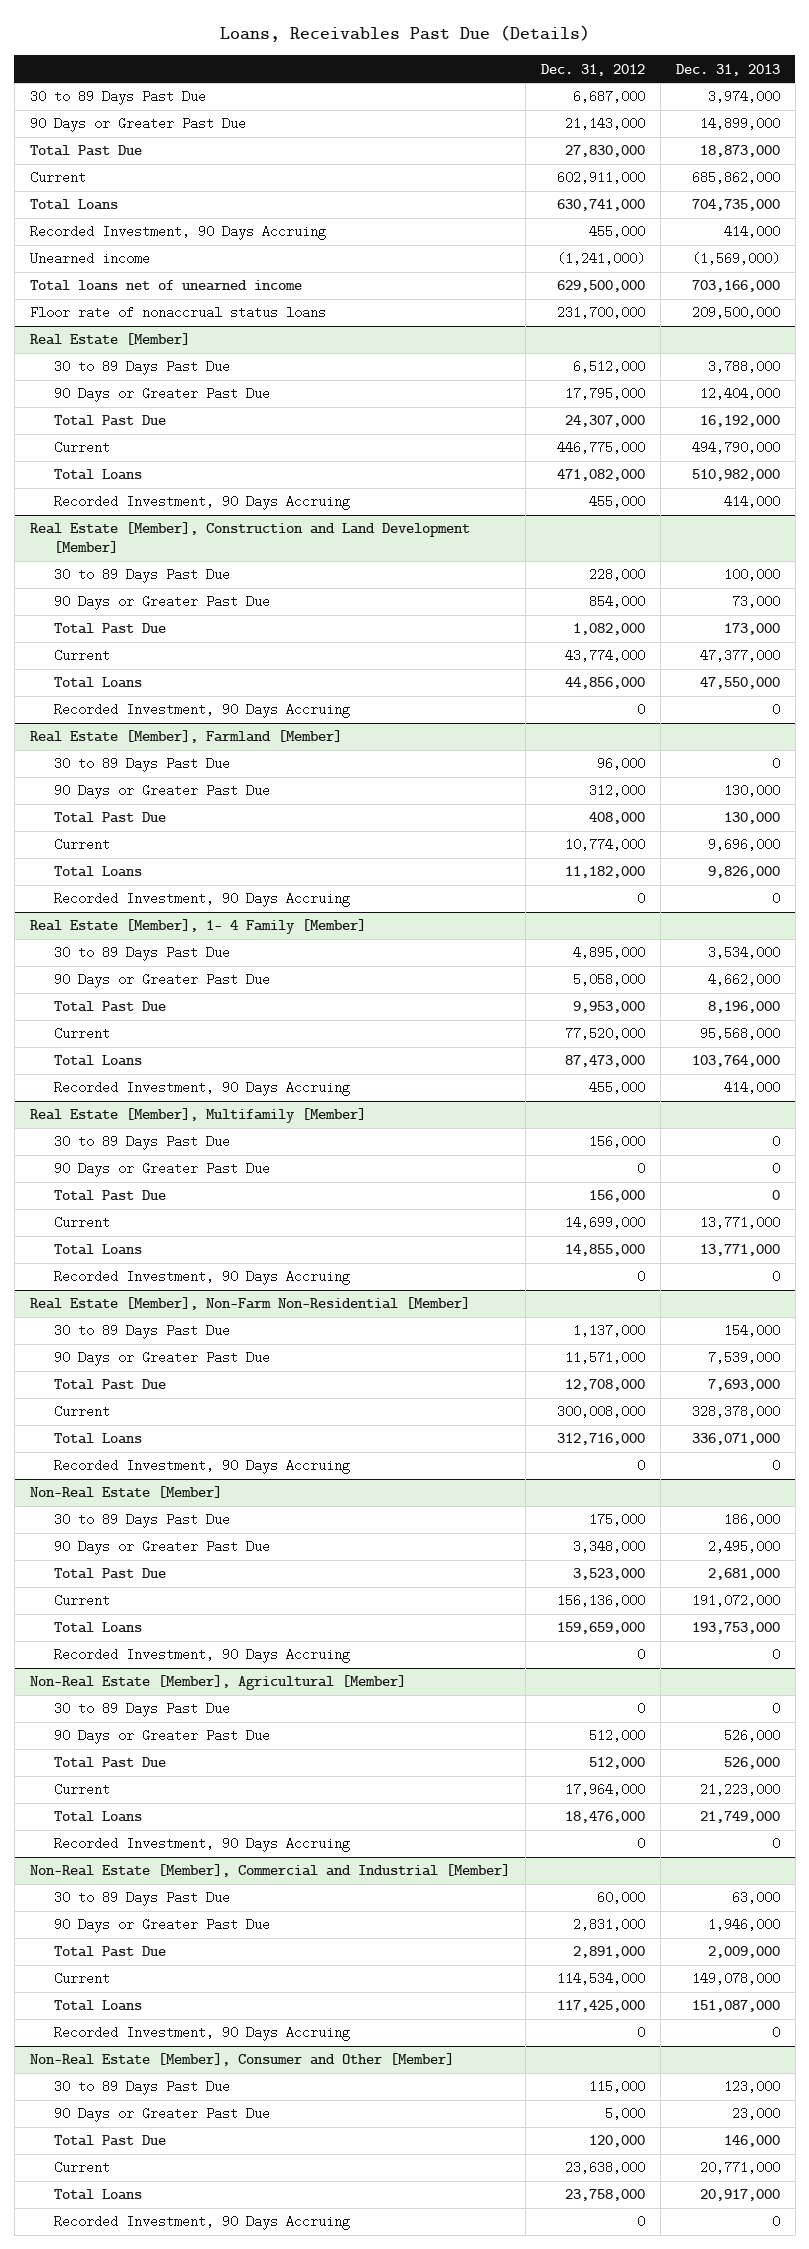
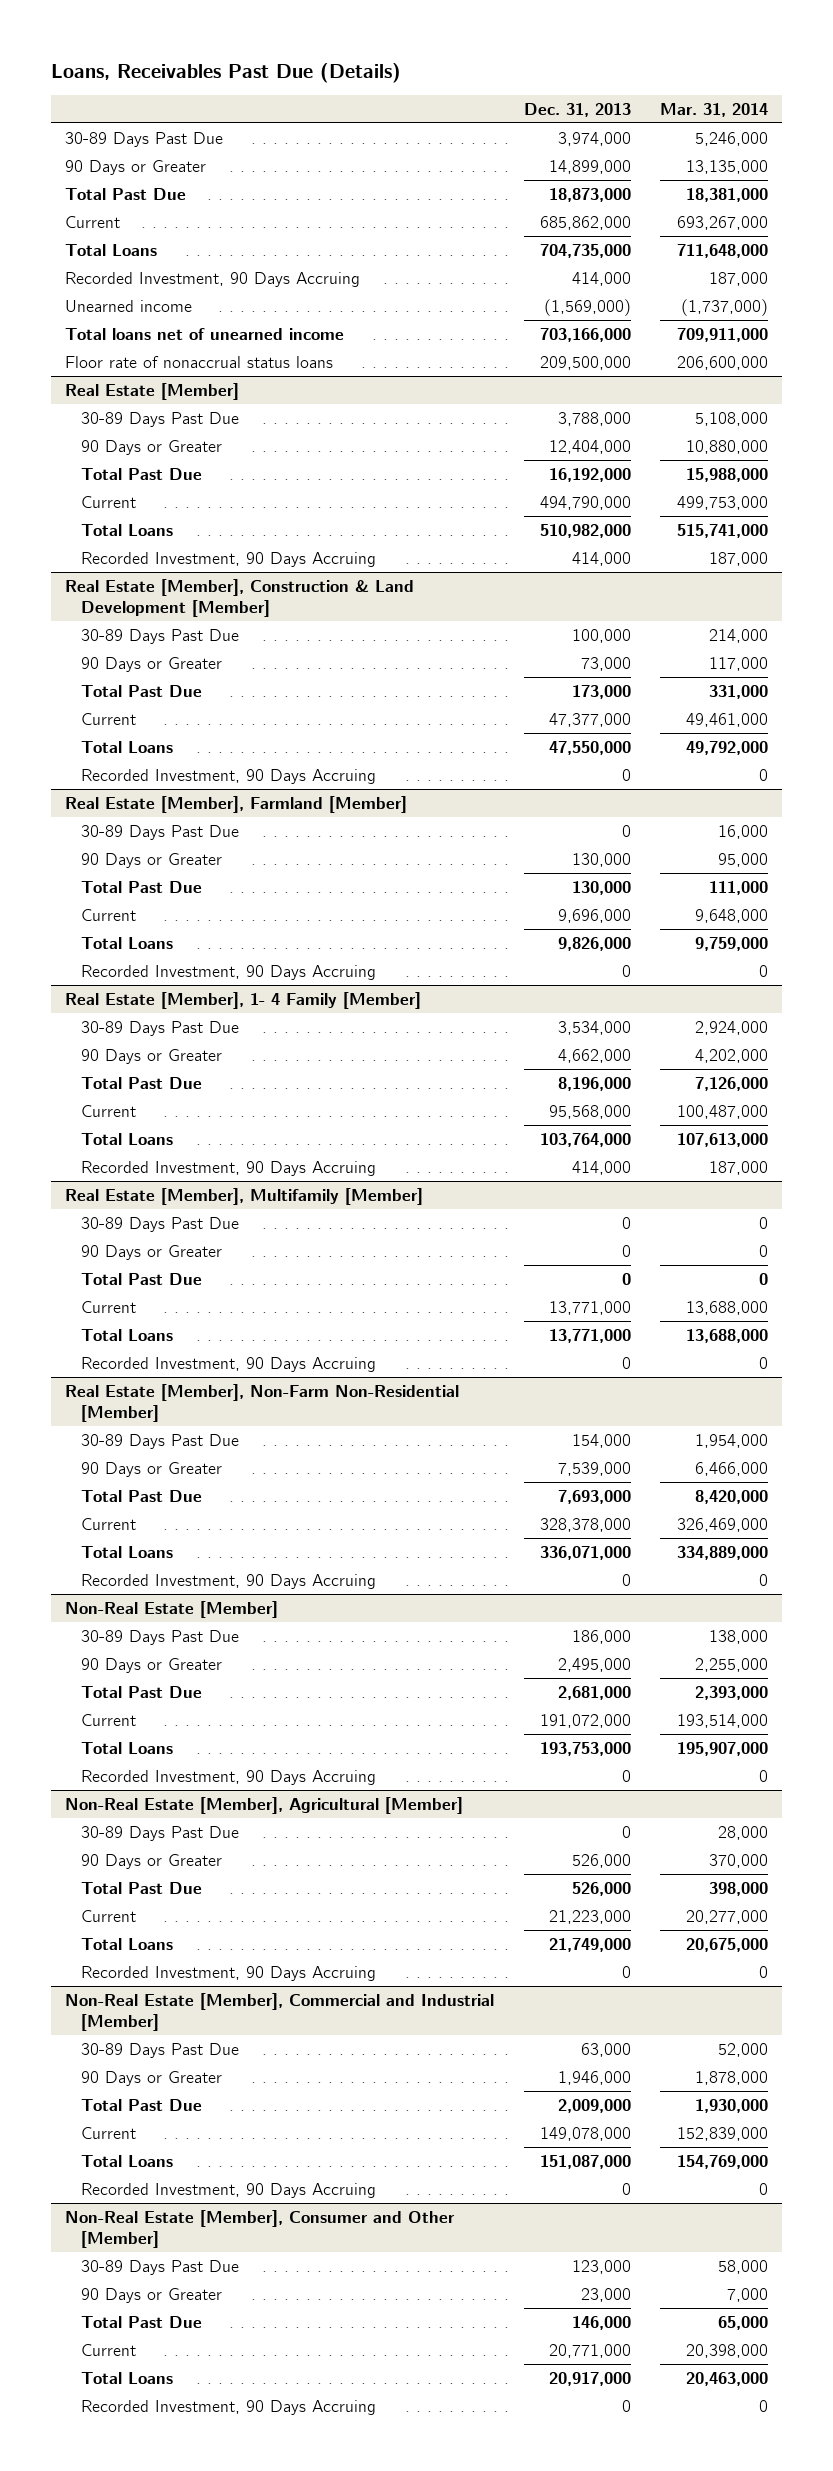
- | Dec. 31, 2012 | Dec. 31, 2013
+ | Dec. 31, 2013 | Mar. 31, 2014
- 30 to 89 Days Past Due | 6,687,000 | 3,974,000
- 90 Days or Greater Past Due | 21,143,000 | 14,899,000
+ 30-89 Days Past Due | 3,974,000 | 5,246,000
+ 90 Days or Greater | 14,899,000 | 13,135,000
@ Real Estate [Member]
- 30 to 89 Days Past Due | 6,512,000 | 3,788,000
- 90 Days or Greater Past Due | 17,795,000 | 12,404,000
+ 30-89 Days Past Due | 3,788,000 | 5,108,000
+ 90 Days or Greater | 12,404,000 | 10,880,000
- Real Estate [Member], Construction and Land Development [Member]
- 30 to 89 Days Past Due | 228,000 | 100,000
- 90 Days or Greater Past Due | 854,000 | 73,000
+ Real Estate [Member], Construction & Land Development [Member]
+ 30-89 Days Past Due | 100,000 | 214,000
+ 90 Days or Greater | 73,000 | 117,000
@ Real Estate [Member], Farmland [Member]
- 30 to 89 Days Past Due | 96,000 | 0
- 90 Days or Greater Past Due | 312,000 | 130,000
+ 30-89 Days Past Due | 0 | 16,000
+ 90 Days or Greater | 130,000 | 95,000
@ Real Estate [Member], 1- 4 Family [Member]
- 30 to 89 Days Past Due | 4,895,000 | 3,534,000
- 90 Days or Greater Past Due | 5,058,000 | 4,662,000
+ 30-89 Days Past Due | 3,534,000 | 2,924,000
+ 90 Days or Greater | 4,662,000 | 4,202,000
@ Real Estate [Member], Multifamily [Member]
- 30 to 89 Days Past Due | 156,000 | 0
- 90 Days or Greater Past Due | 0 | 0
+ 30-89 Days Past Due | 0 | 0
+ 90 Days or Greater | 0 | 0
@ Real Estate [Member], Non-Farm Non-Residential [Member]
- 30 to 89 Days Past Due | 1,137,000 | 154,000
- 90 Days or Greater Past Due | 11,571,000 | 7,539,000
+ 30-89 Days Past Due | 154,000 | 1,954,000
+ 90 Days or Greater | 7,539,000 | 6,466,000
@ Non-Real Estate [Member]
- 30 to 89 Days Past Due | 175,000 | 186,000
- 90 Days or Greater Past Due | 3,348,000 | 2,495,000
+ 30-89 Days Past Due | 186,000 | 138,000
+ 90 Days or Greater | 2,495,000 | 2,255,000
@ Non-Real Estate [Member], Agricultural [Member]
- 30 to 89 Days Past Due | 0 | 0
- 90 Days or Greater Past Due | 512,000 | 526,000
+ 30-89 Days Past Due | 0 | 28,000
+ 90 Days or Greater | 526,000 | 370,000
@ Non-Real Estate [Member], Commercial and Industrial [Member]
- 30 to 89 Days Past Due | 60,000 | 63,000
- 90 Days or Greater Past Due | 2,831,000 | 1,946,000
+ 30-89 Days Past Due | 63,000 | 52,000
+ 90 Days or Greater | 1,946,000 | 1,878,000
@ Non-Real Estate [Member], Consumer and Other [Member]
- 30 to 89 Days Past Due | 115,000 | 123,000
- 90 Days or Greater Past Due | 5,000 | 23,000
+ 30-89 Days Past Due | 123,000 | 58,000
+ 90 Days or Greater | 23,000 | 7,000

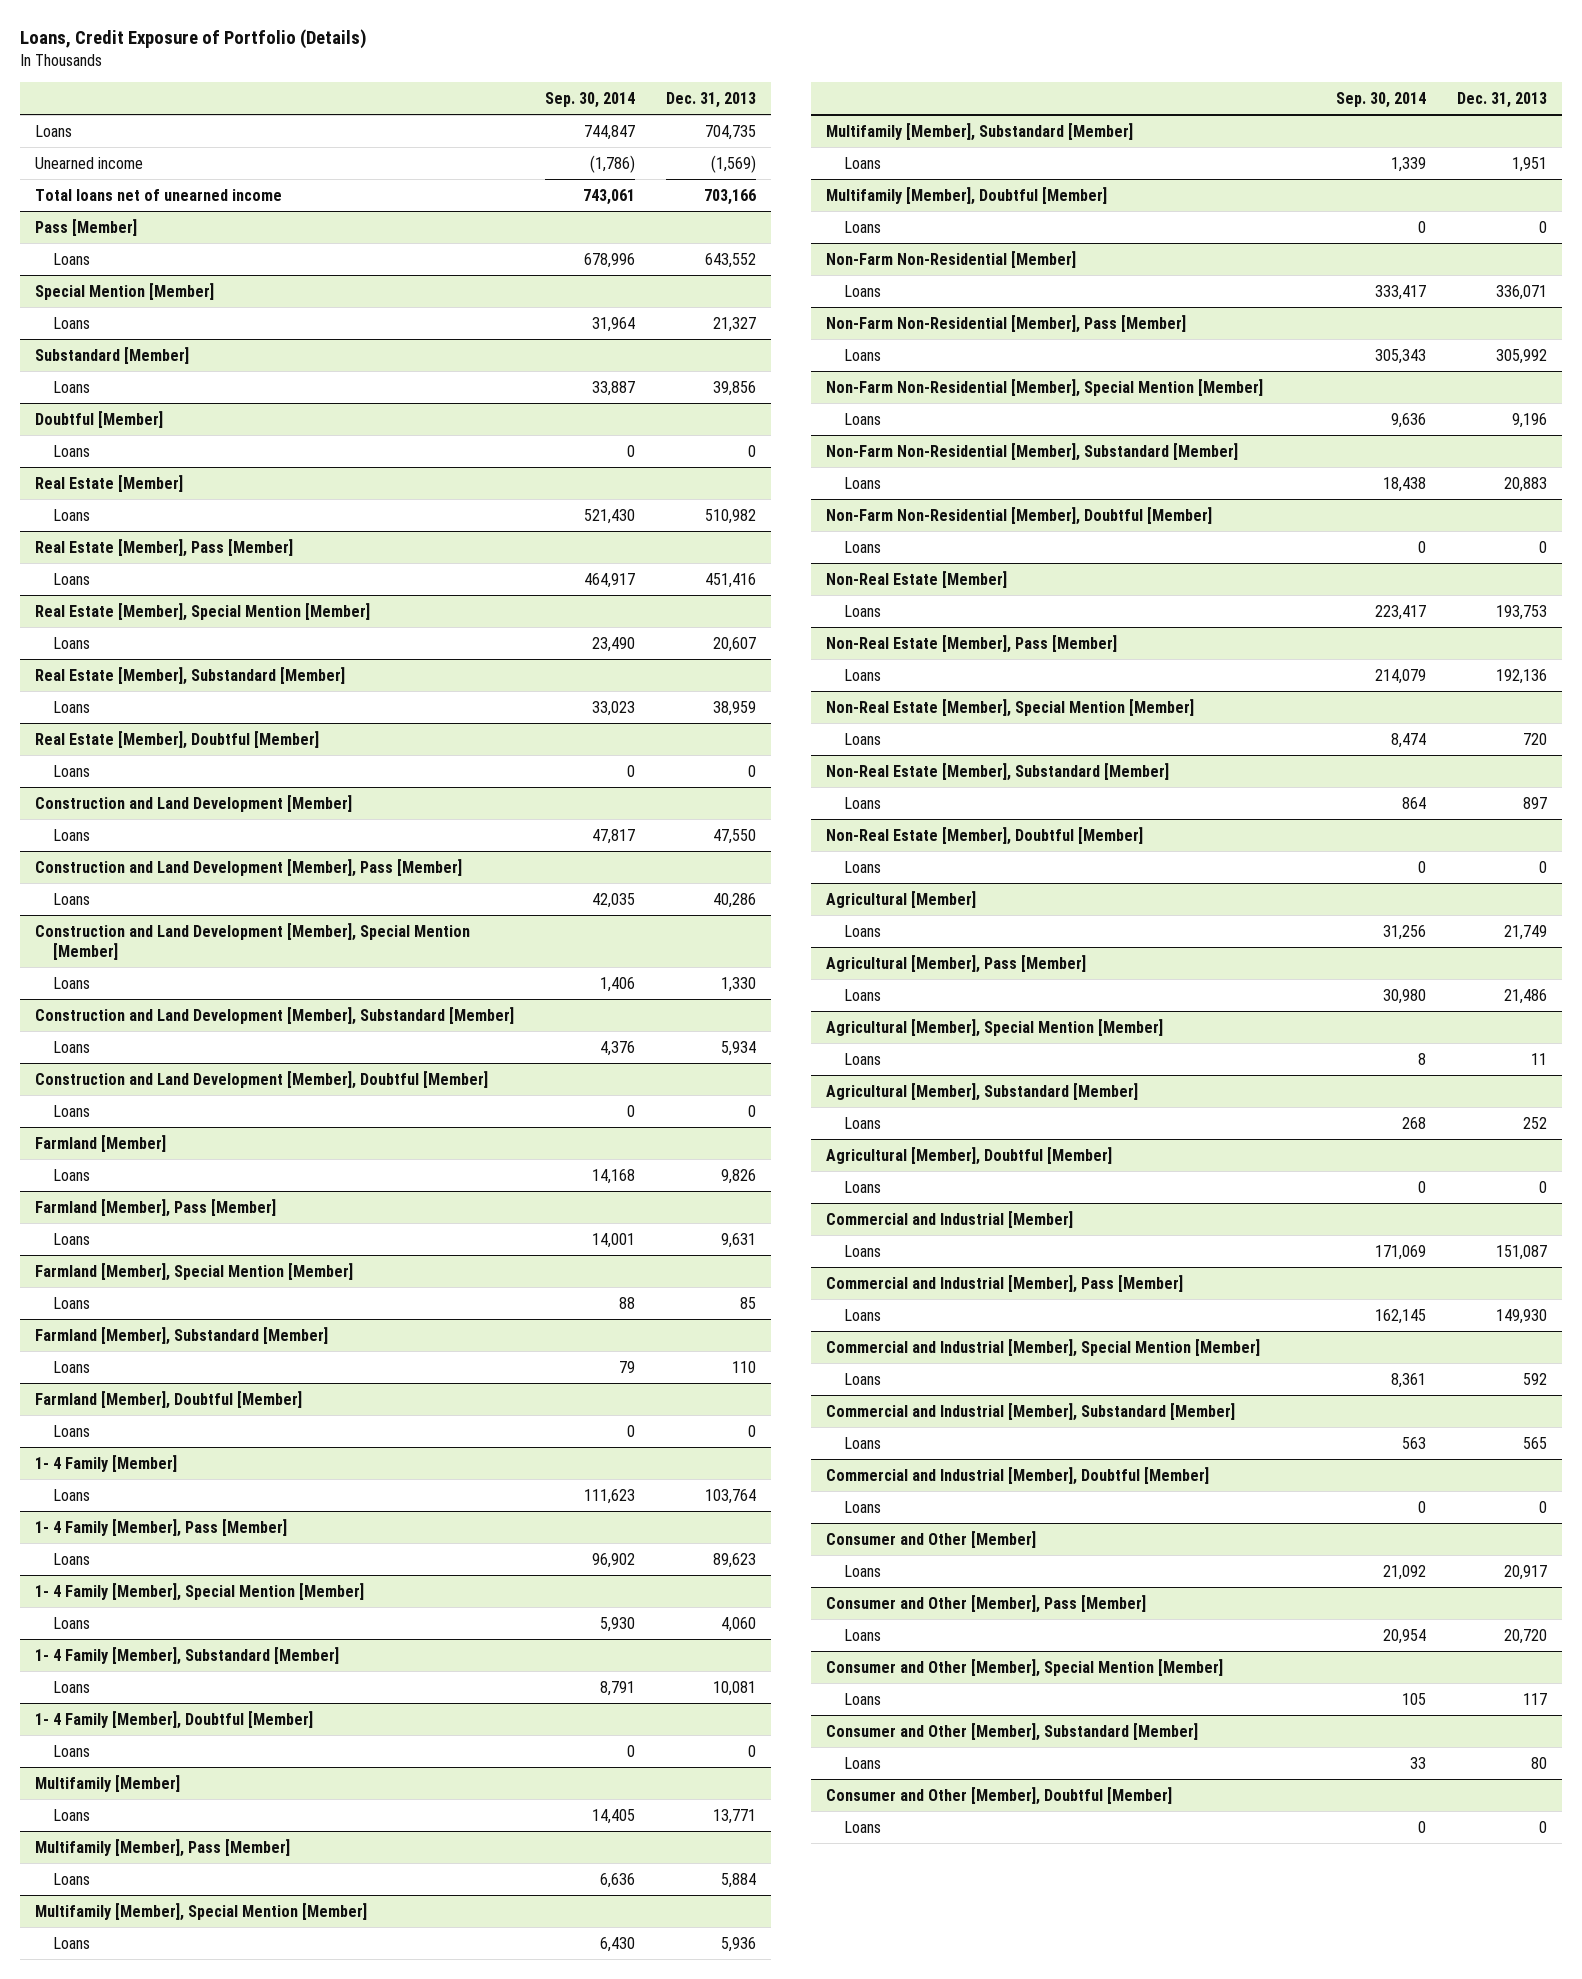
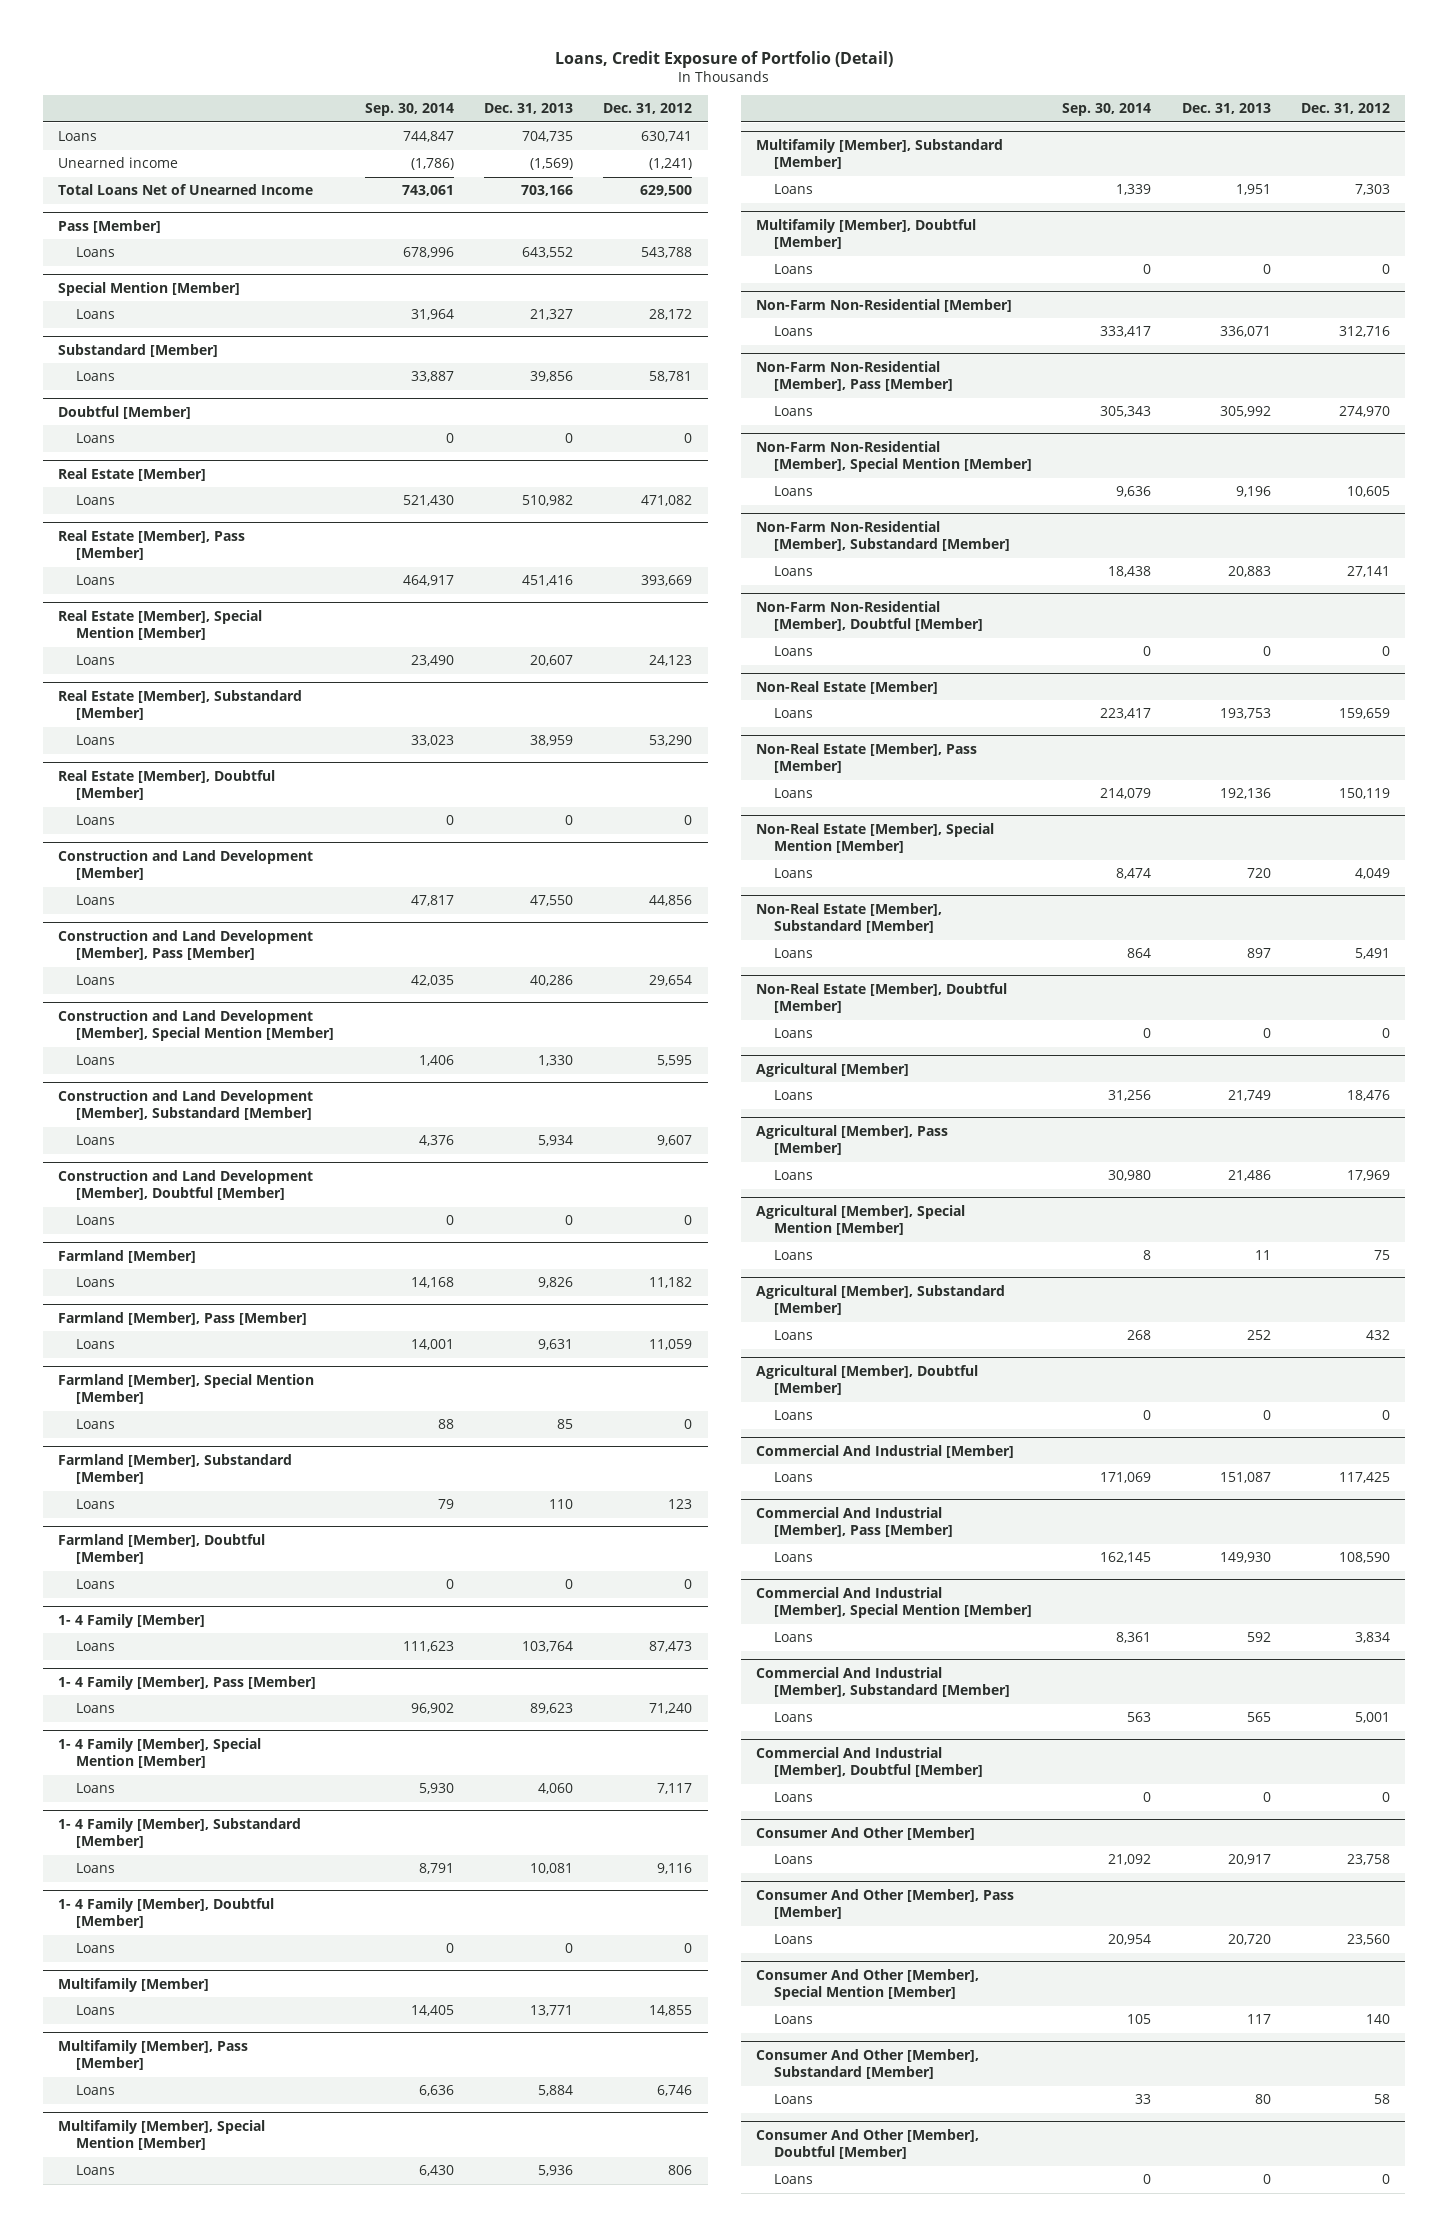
- Loans, Credit Exposure of Portfolio (Details)
+ Loans, Credit Exposure of Portfolio (Detail)
- | Sep. 30, 2014 | Dec. 31, 2013
+ | Sep. 30, 2014 | Dec. 31, 2013 | Dec. 31, 2012
- Total loans net of unearned income | 743,061 | 703,166
+ Total Loans Net of Unearned Income | 743,061 | 703,166 | 629,500
- Commercial and Industrial [Member]
+ Commercial And Industrial [Member]
- Commercial and Industrial [Member], Pass [Member]
+ Commercial And Industrial [Member], Pass [Member]
- Commercial and Industrial [Member], Special Mention [Member]
+ Commercial And Industrial [Member], Special Mention [Member]
- Commercial and Industrial [Member], Substandard [Member]
+ Commercial And Industrial [Member], Substandard [Member]
- Commercial and Industrial [Member], Doubtful [Member]
+ Commercial And Industrial [Member], Doubtful [Member]
- Consumer and Other [Member]
+ Consumer And Other [Member]
- Consumer and Other [Member], Pass [Member]
+ Consumer And Other [Member], Pass [Member]
- Consumer and Other [Member], Special Mention [Member]
+ Consumer And Other [Member], Special Mention [Member]
- Consumer and Other [Member], Substandard [Member]
+ Consumer And Other [Member], Substandard [Member]
- Consumer and Other [Member], Doubtful [Member]
+ Consumer And Other [Member], Doubtful [Member]

